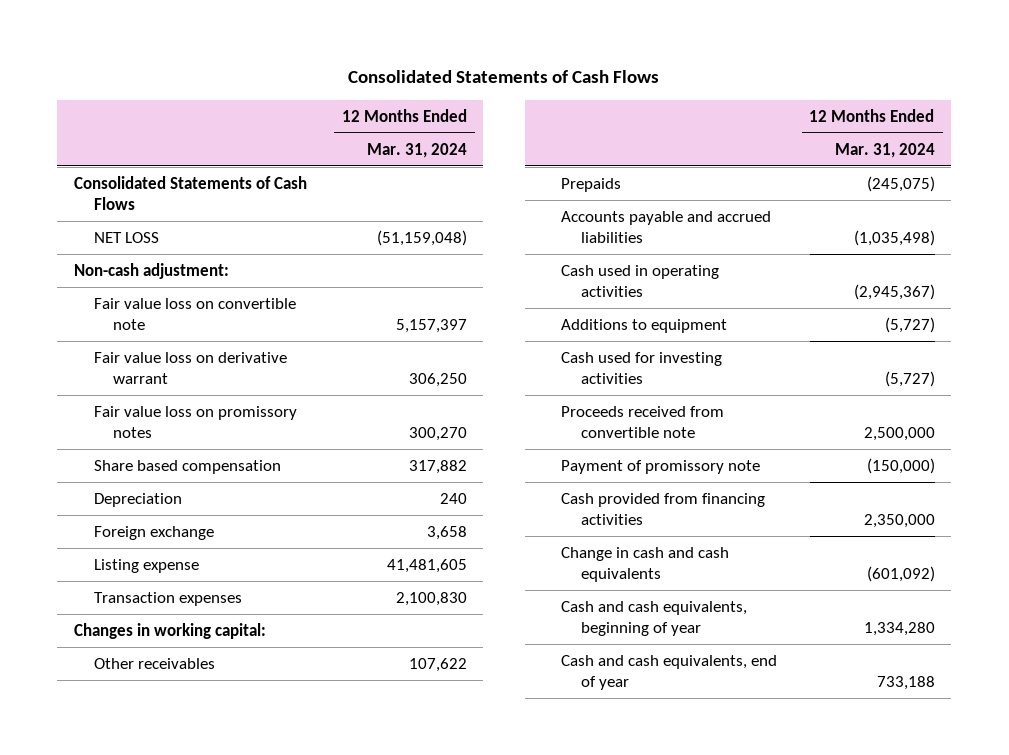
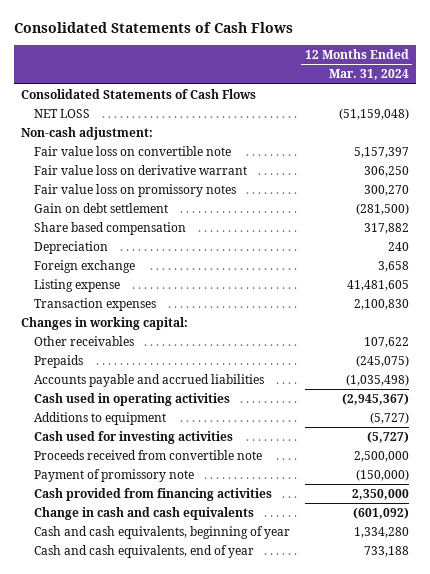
+ Gain on debt settlement | (281,500)

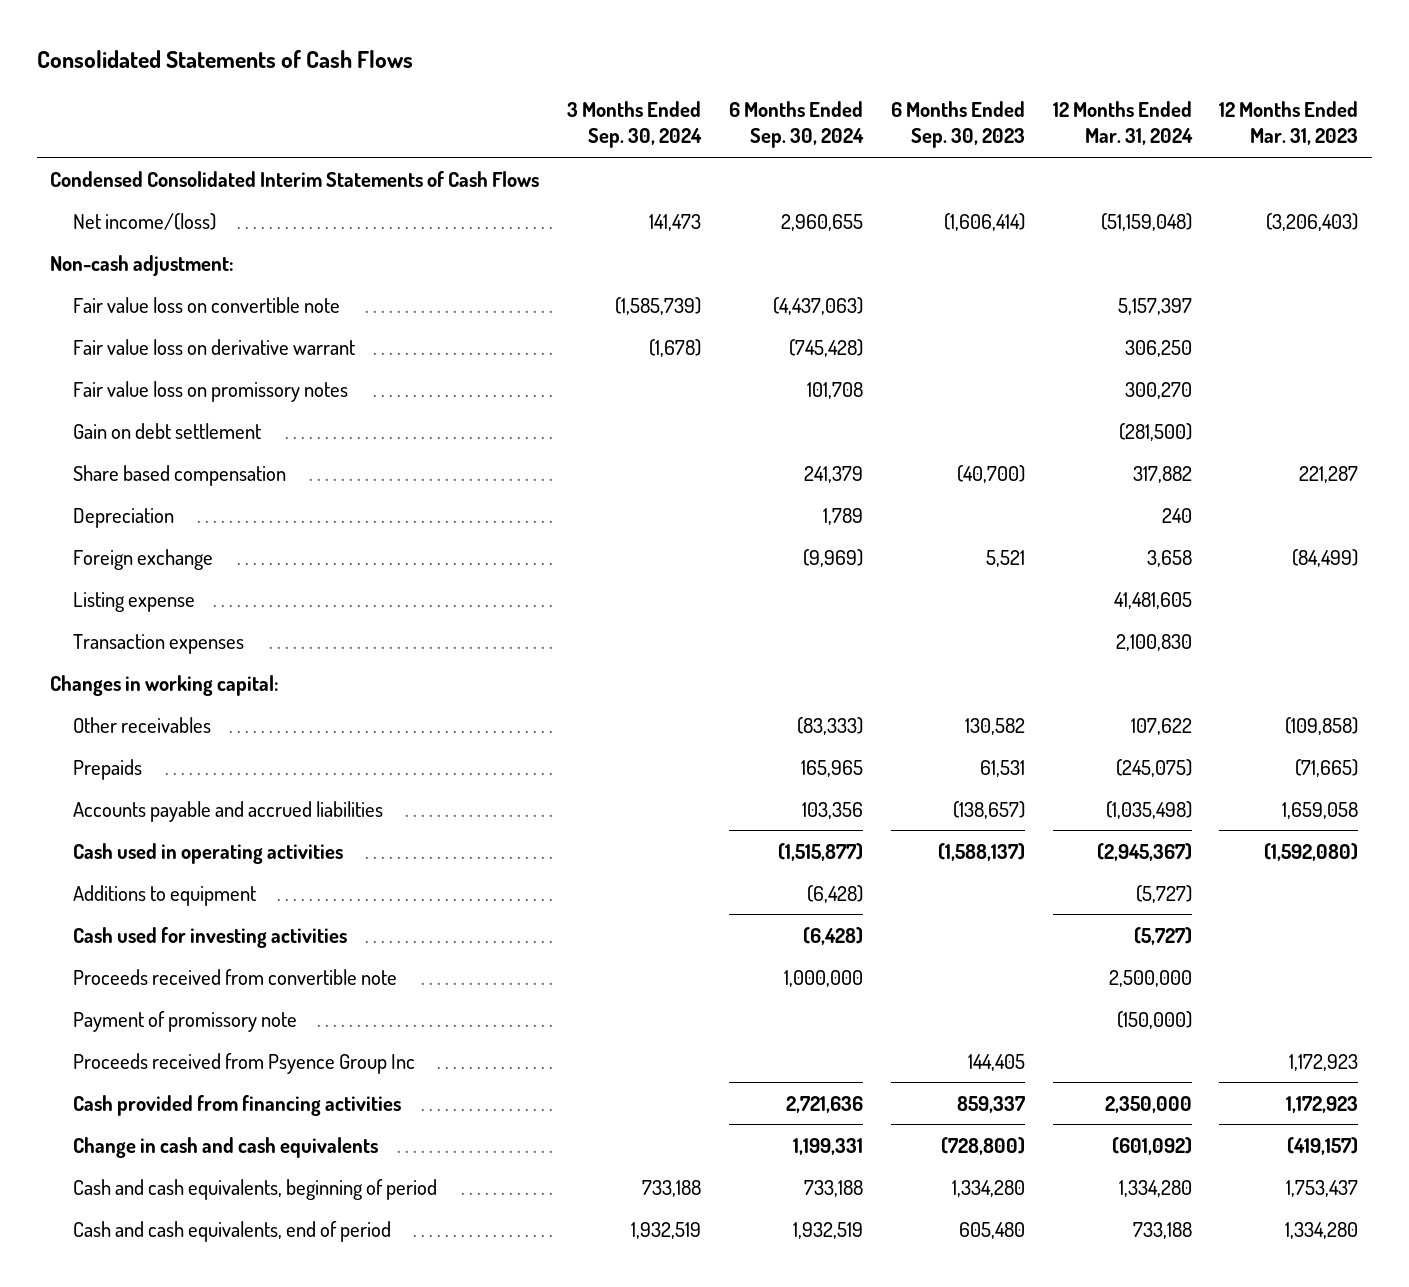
- | 12 Months Ended Mar. 31, 2024
+ | 3 Months Ended Sep. 30, 2024 | 6 Months Ended Sep. 30, 2024 | 6 Months Ended Sep. 30, 2023 | 12 Months Ended Mar. 31, 2024 | 12 Months Ended Mar. 31, 2023
- Consolidated Statements of Cash Flows
- NET LOSS | (51,159,048)
+ Condensed Consolidated Interim Statements of Cash Flows
+ Net income/(loss) | 141,473 | 2,960,655 | (1,606,414) | (51,159,048) | (3,206,403)
+ Proceeds received from Psyence Group Inc | | | 144,405 | | 1,172,923
- Cash and cash equivalents, beginning of year | 1,334,280
- Cash and cash equivalents, end of year | 733,188
+ Cash and cash equivalents, beginning of period | 733,188 | 733,188 | 1,334,280 | 1,334,280 | 1,753,437
+ Cash and cash equivalents, end of period | 1,932,519 | 1,932,519 | 605,480 | 733,188 | 1,334,280

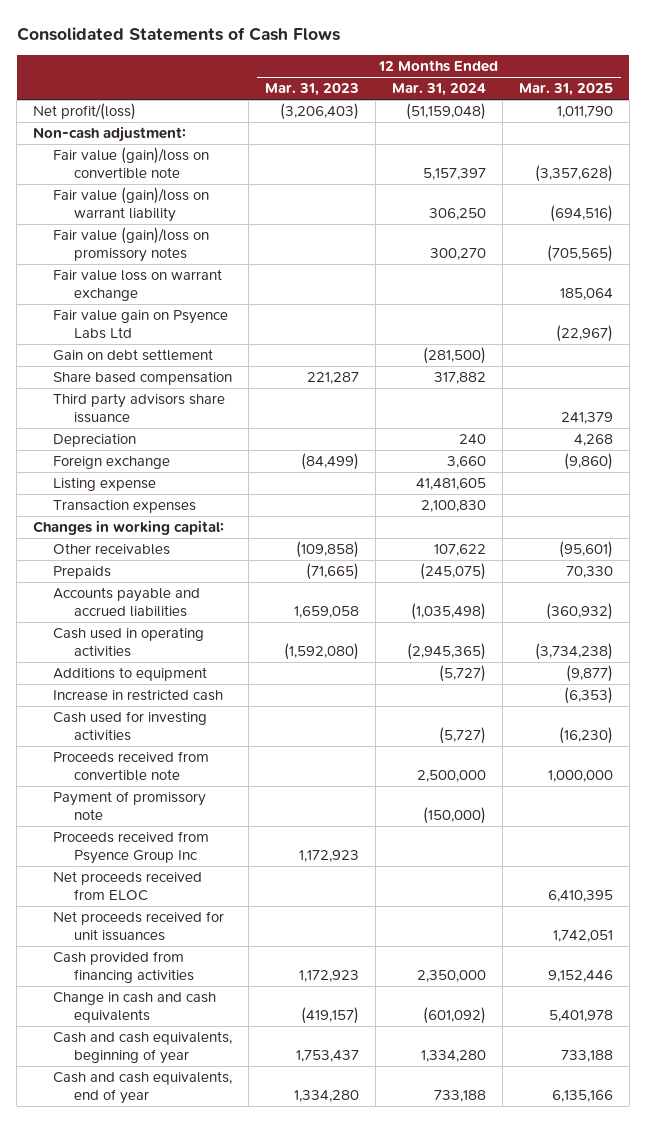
- | 3 Months Ended Sep. 30, 2024 | 6 Months Ended Sep. 30, 2024 | 6 Months Ended Sep. 30, 2023 | 12 Months Ended Mar. 31, 2024 | 12 Months Ended Mar. 31, 2023
+ | 12 Months Ended Mar. 31, 2023 | 12 Months Ended Mar. 31, 2024 | 12 Months Ended Mar. 31, 2025
- Condensed Consolidated Interim Statements of Cash Flows
- Net income/(loss) | 141,473 | 2,960,655 | (1,606,414) | (51,159,048) | (3,206,403)
+ Net profit/(loss) | (3,206,403) | (51,159,048) | 1,011,790
- Fair value loss on convertible note | (1,585,739) | (4,437,063) | | 5,157,397 |
- Fair value loss on derivative warrant | (1,678) | (745,428) | | 306,250 |
- Fair value loss on promissory notes | | 101,708 | | 300,270 |
+ Fair value (gain)/loss on convertible note | | 5,157,397 | (3,357,628)
+ Fair value (gain)/loss on warrant liability | | 306,250 | (694,516)
+ Fair value (gain)/loss on promissory notes | | 300,270 | (705,565)
+ Fair value loss on warrant exchange | | | 185,064
+ Fair value gain on Psyence Labs Ltd | | | (22,967)
+ Third party advisors share issuance | | | 241,379
- Foreign exchange | | (9,969) | 5,521 | 3,658 | (84,499)
+ Foreign exchange | (84,499) | 3,660 | (9,860)
- Cash used in operating activities | | (1,515,877) | (1,588,137) | (2,945,367) | (1,592,080)
+ Cash used in operating activities | (1,592,080) | (2,945,365) | (3,734,238)
+ Increase in restricted cash | | | (6,353)
+ Net proceeds received from ELOC | | | 6,410,395
+ Net proceeds received for unit issuances | | | 1,742,051
- Cash and cash equivalents, beginning of period | 733,188 | 733,188 | 1,334,280 | 1,334,280 | 1,753,437
- Cash and cash equivalents, end of period | 1,932,519 | 1,932,519 | 605,480 | 733,188 | 1,334,280
+ Cash and cash equivalents, beginning of year | 1,753,437 | 1,334,280 | 733,188
+ Cash and cash equivalents, end of year | 1,334,280 | 733,188 | 6,135,166

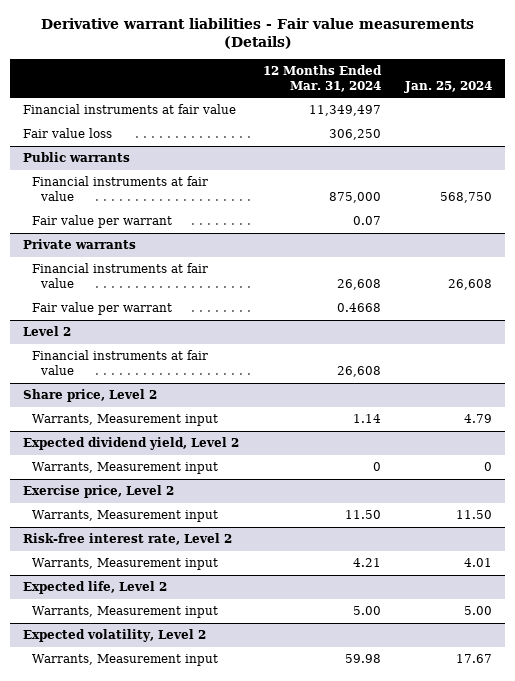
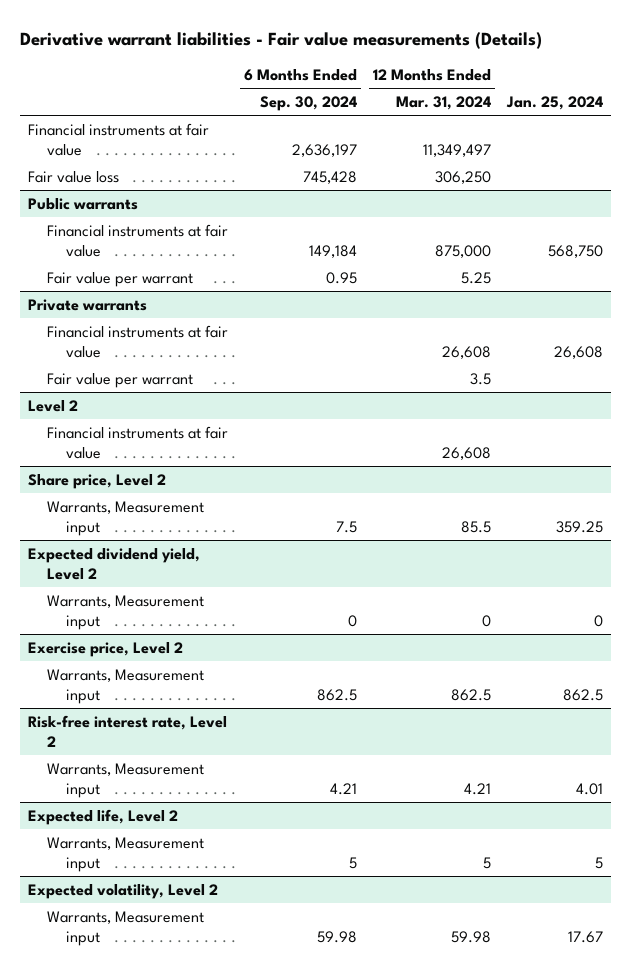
- | 12 Months Ended Mar. 31, 2024 | Jan. 25, 2024
+ | 6 Months Ended Sep. 30, 2024 | 12 Months Ended Mar. 31, 2024 | Jan. 25, 2024
@ Public warrants
- Fair value per warrant | 0.07 |
+ Fair value per warrant | 0.95 | 5.25 |
@ Private warrants
- Fair value per warrant | 0.4668 |
+ Fair value per warrant | | 3.5 |
@ Share price, Level 2
- Warrants, Measurement input | 1.14 | 4.79
+ Warrants, Measurement input | 7.5 | 85.5 | 359.25
@ Exercise price, Level 2
- Warrants, Measurement input | 11.50 | 11.50
+ Warrants, Measurement input | 862.5 | 862.5 | 862.5
@ Expected life, Level 2
- Warrants, Measurement input | 5.00 | 5.00
+ Warrants, Measurement input | 5 | 5 | 5

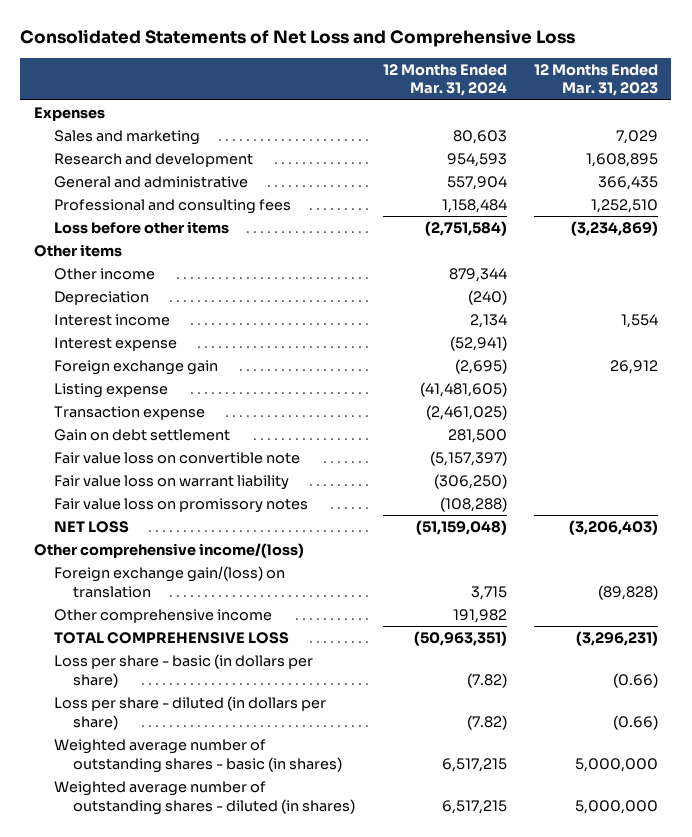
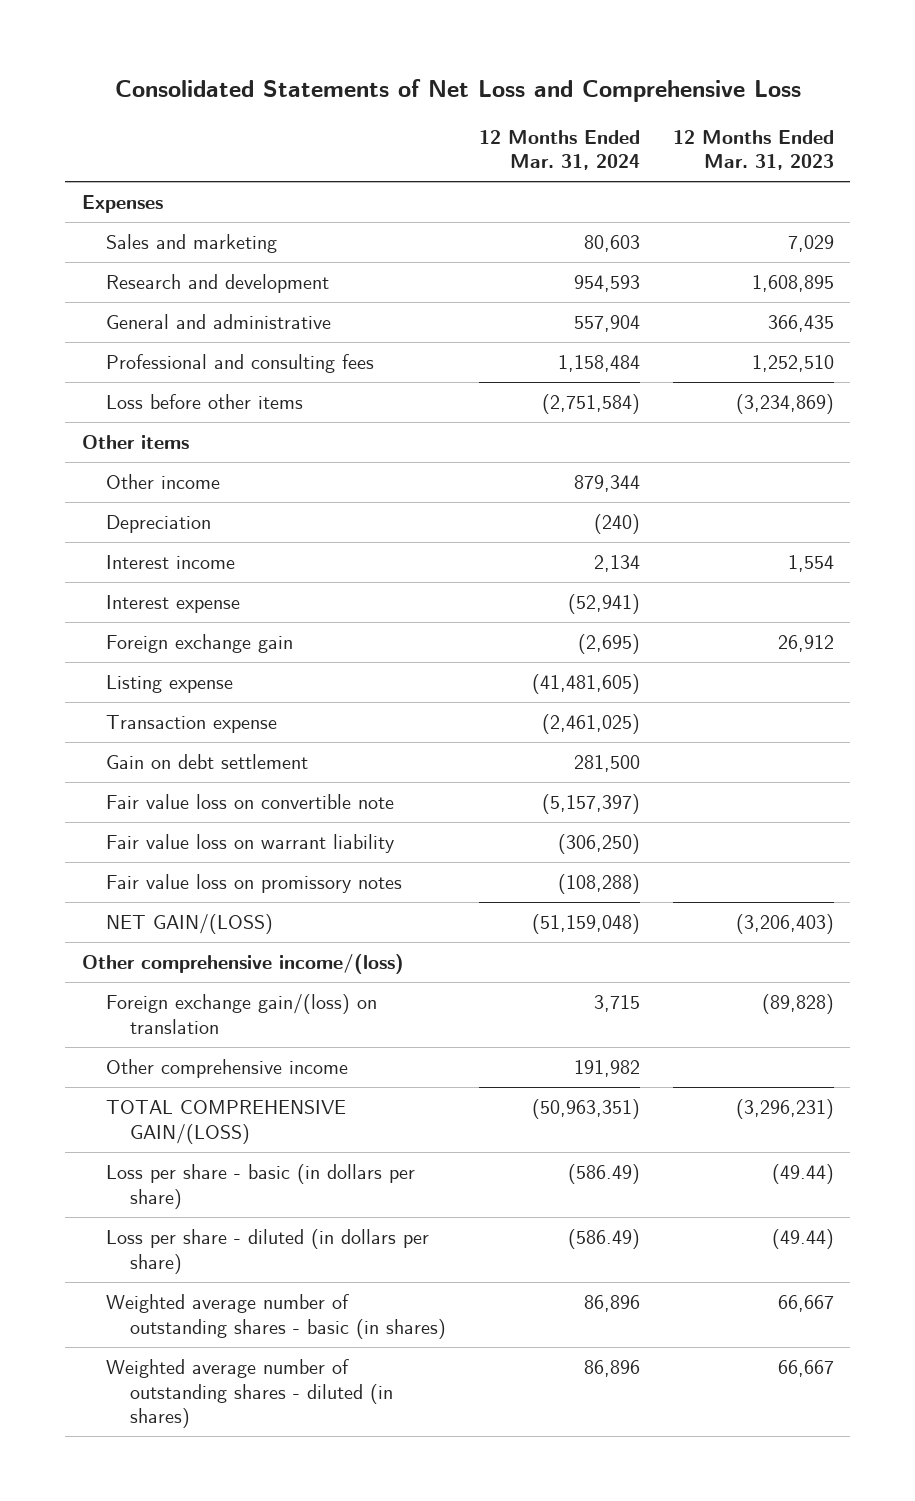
- NET LOSS | (51,159,048) | (3,206,403)
+ NET GAIN/(LOSS) | (51,159,048) | (3,206,403)
- TOTAL COMPREHENSIVE LOSS | (50,963,351) | (3,296,231)
- Loss per share - basic (in dollars per share) | (7.82) | (0.66)
- Loss per share - diluted (in dollars per share) | (7.82) | (0.66)
- Weighted average number of outstanding shares - basic (in shares) | 6,517,215 | 5,000,000
- Weighted average number of outstanding shares - diluted (in shares) | 6,517,215 | 5,000,000
+ TOTAL COMPREHENSIVE GAIN/(LOSS) | (50,963,351) | (3,296,231)
+ Loss per share - basic (in dollars per share) | (586.49) | (49.44)
+ Loss per share - diluted (in dollars per share) | (586.49) | (49.44)
+ Weighted average number of outstanding shares - basic (in shares) | 86,896 | 66,667
+ Weighted average number of outstanding shares - diluted (in shares) | 86,896 | 66,667

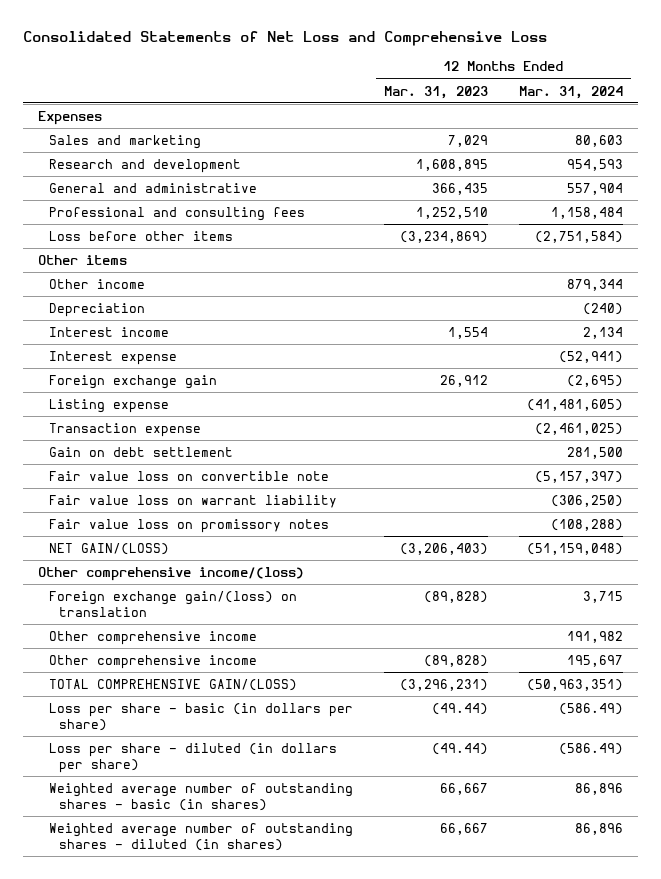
- | 12 Months Ended Mar. 31, 2024 | 12 Months Ended Mar. 31, 2023
+ | 12 Months Ended Mar. 31, 2023 | 12 Months Ended Mar. 31, 2024
+ Other comprehensive income | (89,828) | 195,697

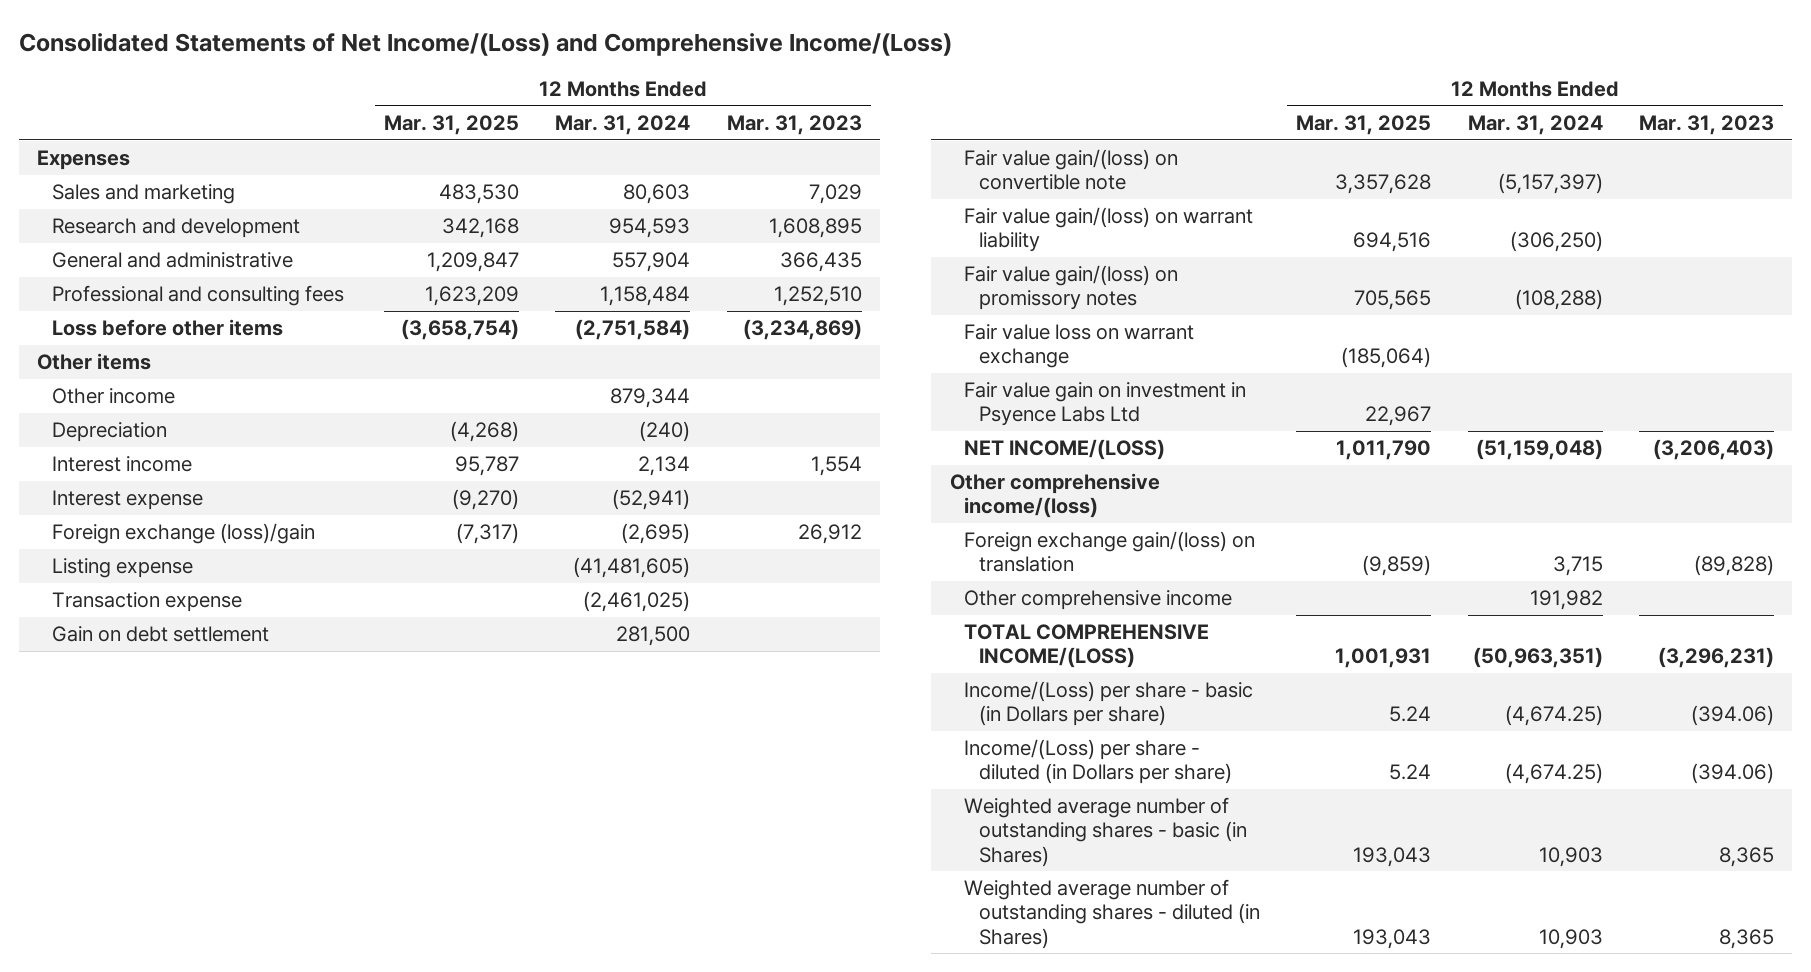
- Consolidated Statements of Net Loss and Comprehensive Loss
+ Consolidated Statements of Net Income/(Loss) and Comprehensive Income/(Loss)
- | 12 Months Ended Mar. 31, 2023 | 12 Months Ended Mar. 31, 2024
+ | 12 Months Ended Mar. 31, 2025 | 12 Months Ended Mar. 31, 2024 | 12 Months Ended Mar. 31, 2023
- Foreign exchange gain | 26,912 | (2,695)
+ Foreign exchange (loss)/gain | (7,317) | (2,695) | 26,912
- Fair value loss on convertible note | | (5,157,397)
- Fair value loss on warrant liability | | (306,250)
- Fair value loss on promissory notes | | (108,288)
- NET GAIN/(LOSS) | (3,206,403) | (51,159,048)
+ Fair value gain/(loss) on convertible note | 3,357,628 | (5,157,397) |
+ Fair value gain/(loss) on warrant liability | 694,516 | (306,250) |
+ Fair value gain/(loss) on promissory notes | 705,565 | (108,288) |
+ Fair value loss on warrant exchange | (185,064) | |
+ Fair value gain on investment in Psyence Labs Ltd | 22,967 | |
+ NET INCOME/(LOSS) | 1,011,790 | (51,159,048) | (3,206,403)
- Other comprehensive income | (89,828) | 195,697
- TOTAL COMPREHENSIVE GAIN/(LOSS) | (3,296,231) | (50,963,351)
- Loss per share - basic (in dollars per share) | (49.44) | (586.49)
- Loss per share - diluted (in dollars per share) | (49.44) | (586.49)
- Weighted average number of outstanding shares - basic (in shares) | 66,667 | 86,896
- Weighted average number of outstanding shares - diluted (in shares) | 66,667 | 86,896
+ TOTAL COMPREHENSIVE INCOME/(LOSS) | 1,001,931 | (50,963,351) | (3,296,231)
+ Income/(Loss) per share - basic (in Dollars per share) | 5.24 | (4,674.25) | (394.06)
+ Income/(Loss) per share - diluted (in Dollars per share) | 5.24 | (4,674.25) | (394.06)
+ Weighted average number of outstanding shares - basic (in Shares) | 193,043 | 10,903 | 8,365
+ Weighted average number of outstanding shares - diluted (in Shares) | 193,043 | 10,903 | 8,365

